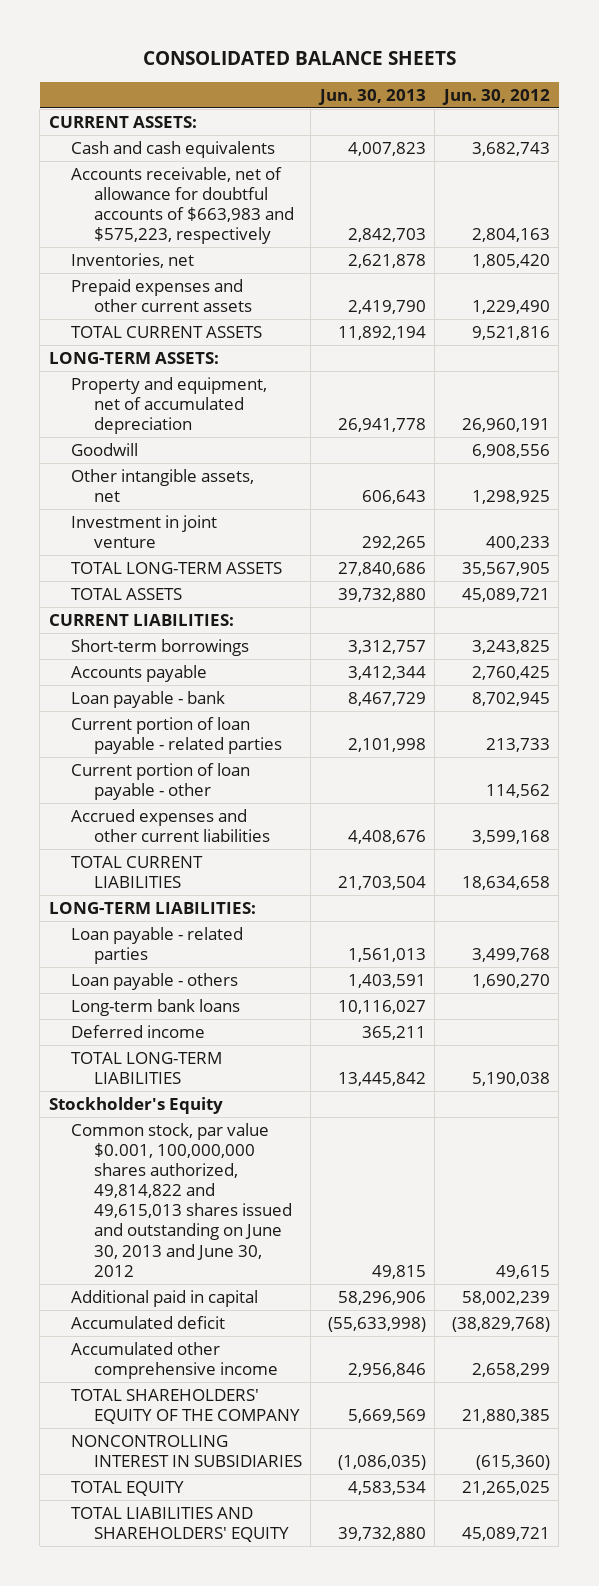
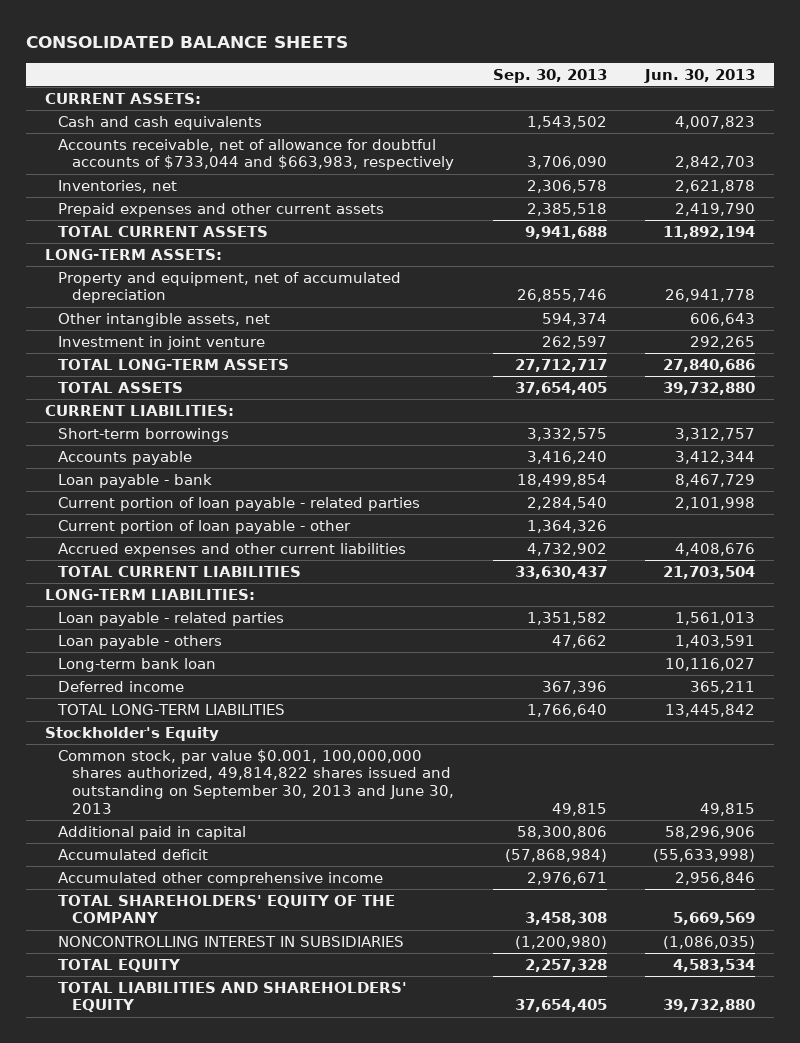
- | Jun. 30, 2013 | Jun. 30, 2012
+ | Sep. 30, 2013 | Jun. 30, 2013
- Accounts receivable, net of allowance for doubtful accounts of $663,983 and $575,223, respectively | 2,842,703 | 2,804,163
+ Accounts receivable, net of allowance for doubtful accounts of $733,044 and $663,983, respectively | 3,706,090 | 2,842,703
- Goodwill | | 6,908,556
- Long-term bank loans | 10,116,027 |
+ Long-term bank loan | | 10,116,027
- Common stock, par value $0.001, 100,000,000 shares authorized, 49,814,822 and 49,615,013 shares issued and outstanding on June 30, 2013 and June 30, 2012 | 49,815 | 49,615
+ Common stock, par value $0.001, 100,000,000 shares authorized, 49,814,822 shares issued and outstanding on September 30, 2013 and June 30, 2013 | 49,815 | 49,815

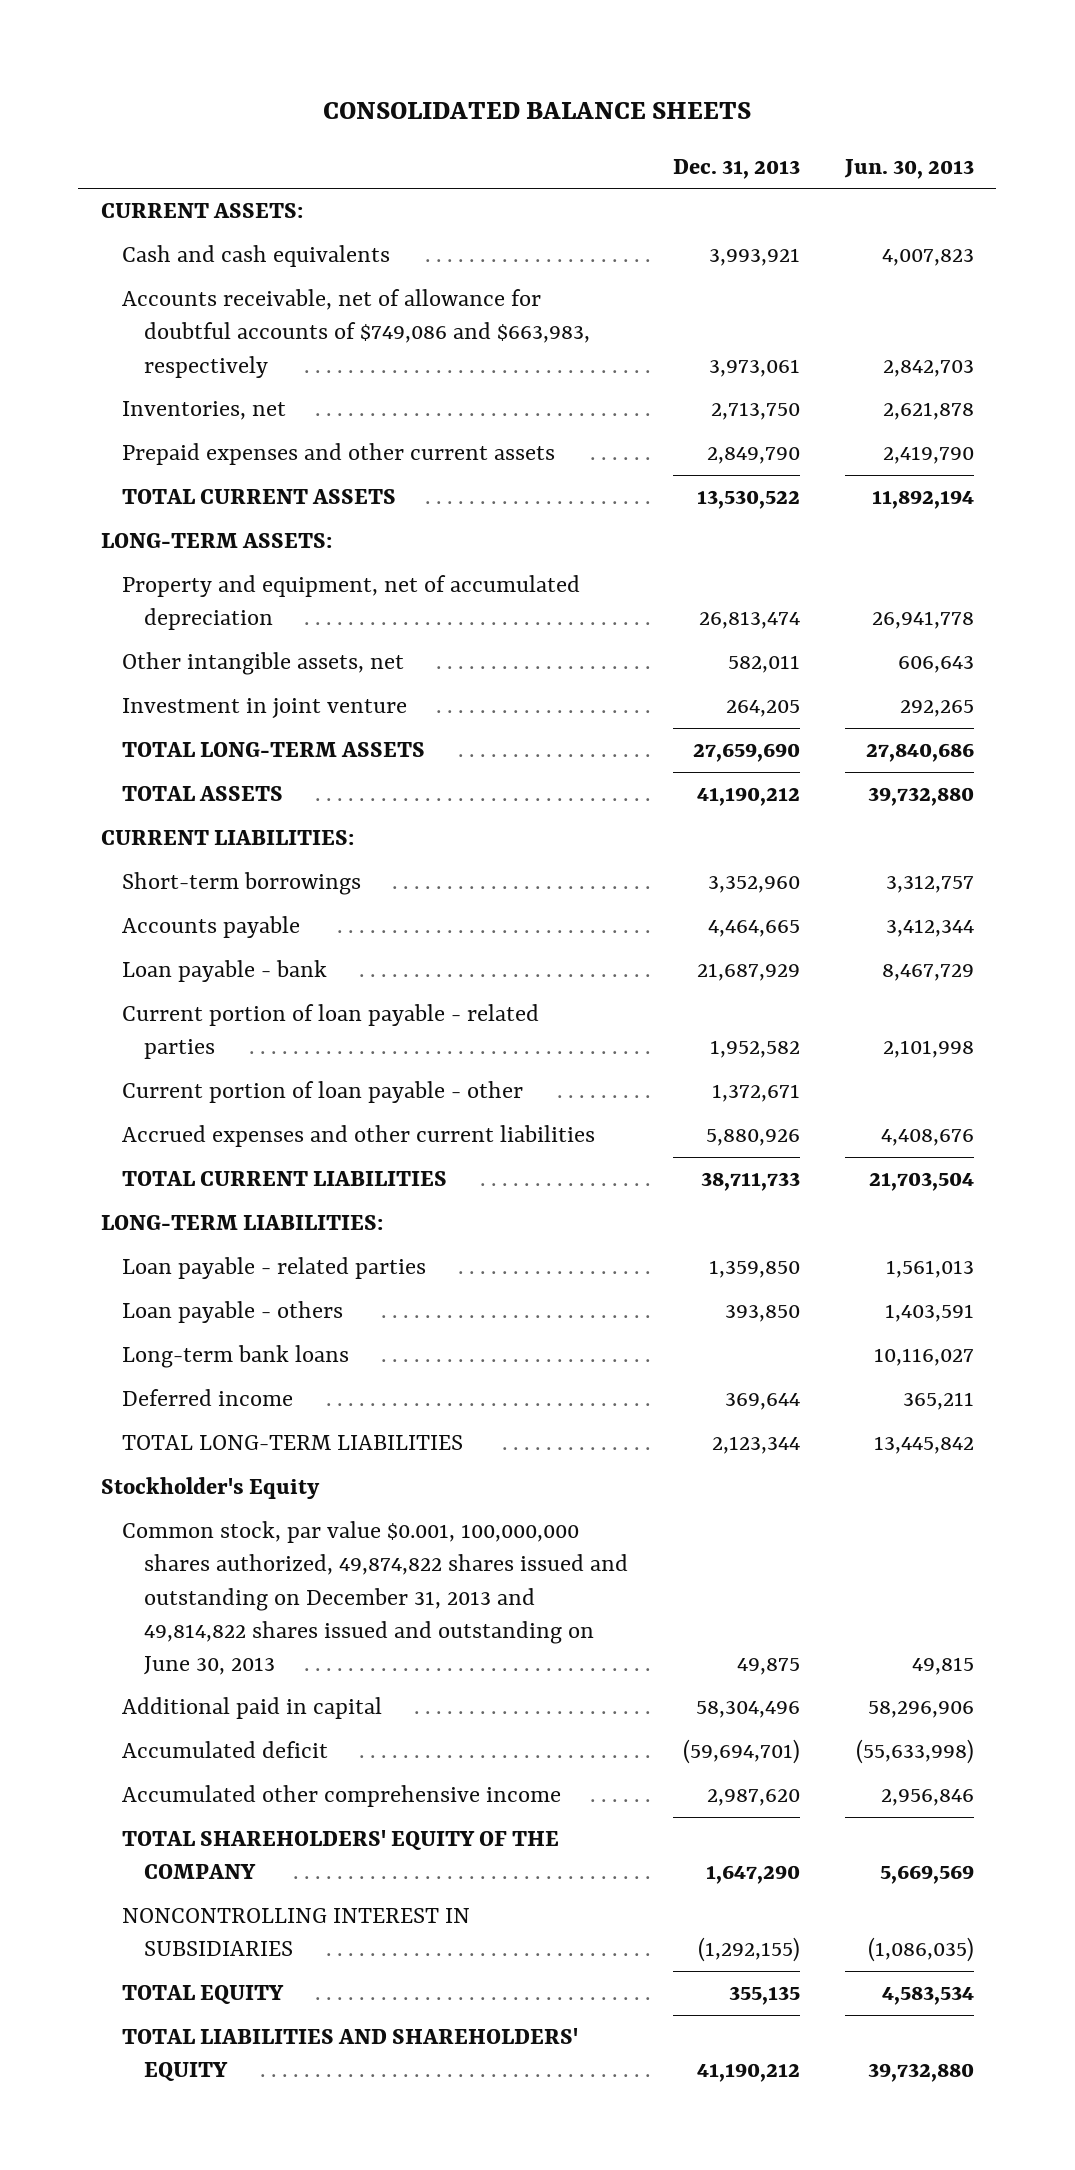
- | Sep. 30, 2013 | Jun. 30, 2013
+ | Dec. 31, 2013 | Jun. 30, 2013
- Accounts receivable, net of allowance for doubtful accounts of $733,044 and $663,983, respectively | 3,706,090 | 2,842,703
+ Accounts receivable, net of allowance for doubtful accounts of $749,086 and $663,983, respectively | 3,973,061 | 2,842,703
- Long-term bank loan | | 10,116,027
+ Long-term bank loans | | 10,116,027
- Common stock, par value $0.001, 100,000,000 shares authorized, 49,814,822 shares issued and outstanding on September 30, 2013 and June 30, 2013 | 49,815 | 49,815
+ Common stock, par value $0.001, 100,000,000 shares authorized, 49,874,822 shares issued and outstanding on December 31, 2013 and 49,814,822 shares issued and outstanding on June 30, 2013 | 49,875 | 49,815

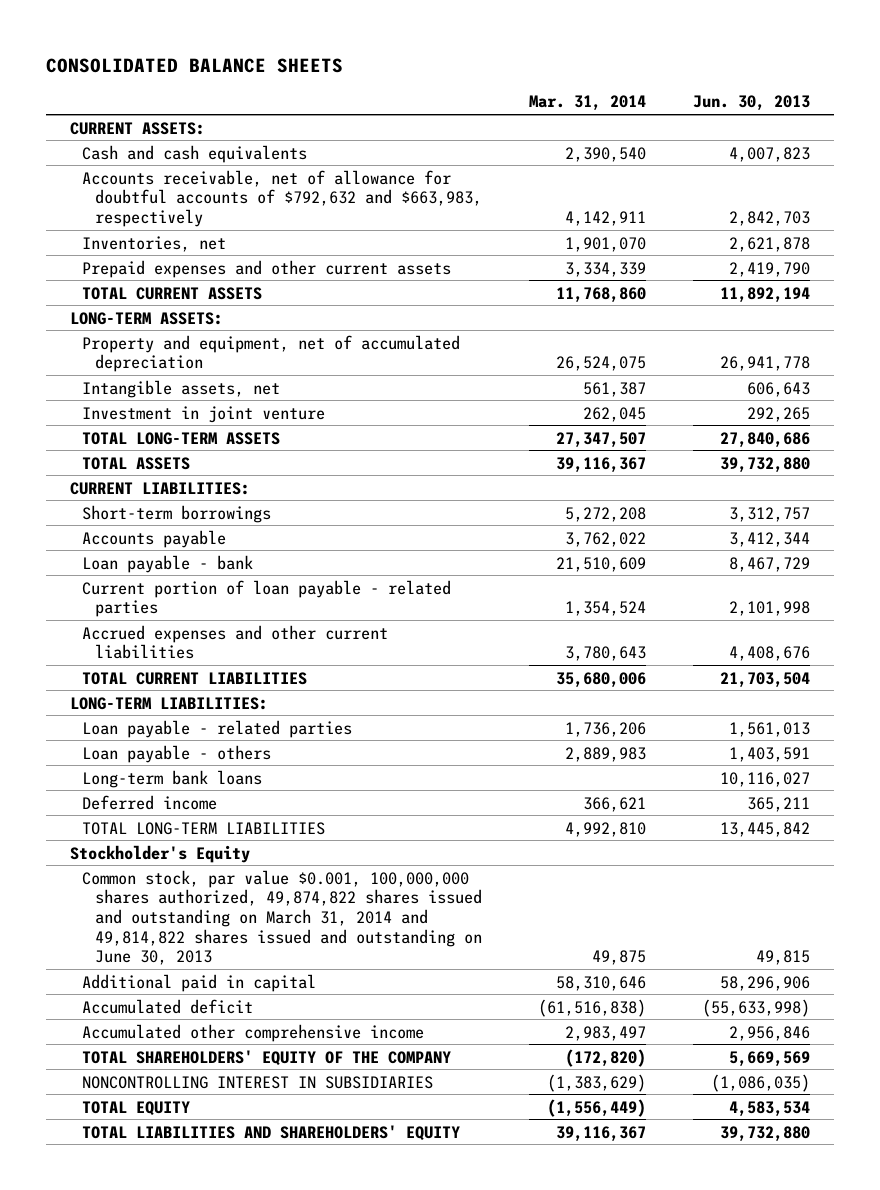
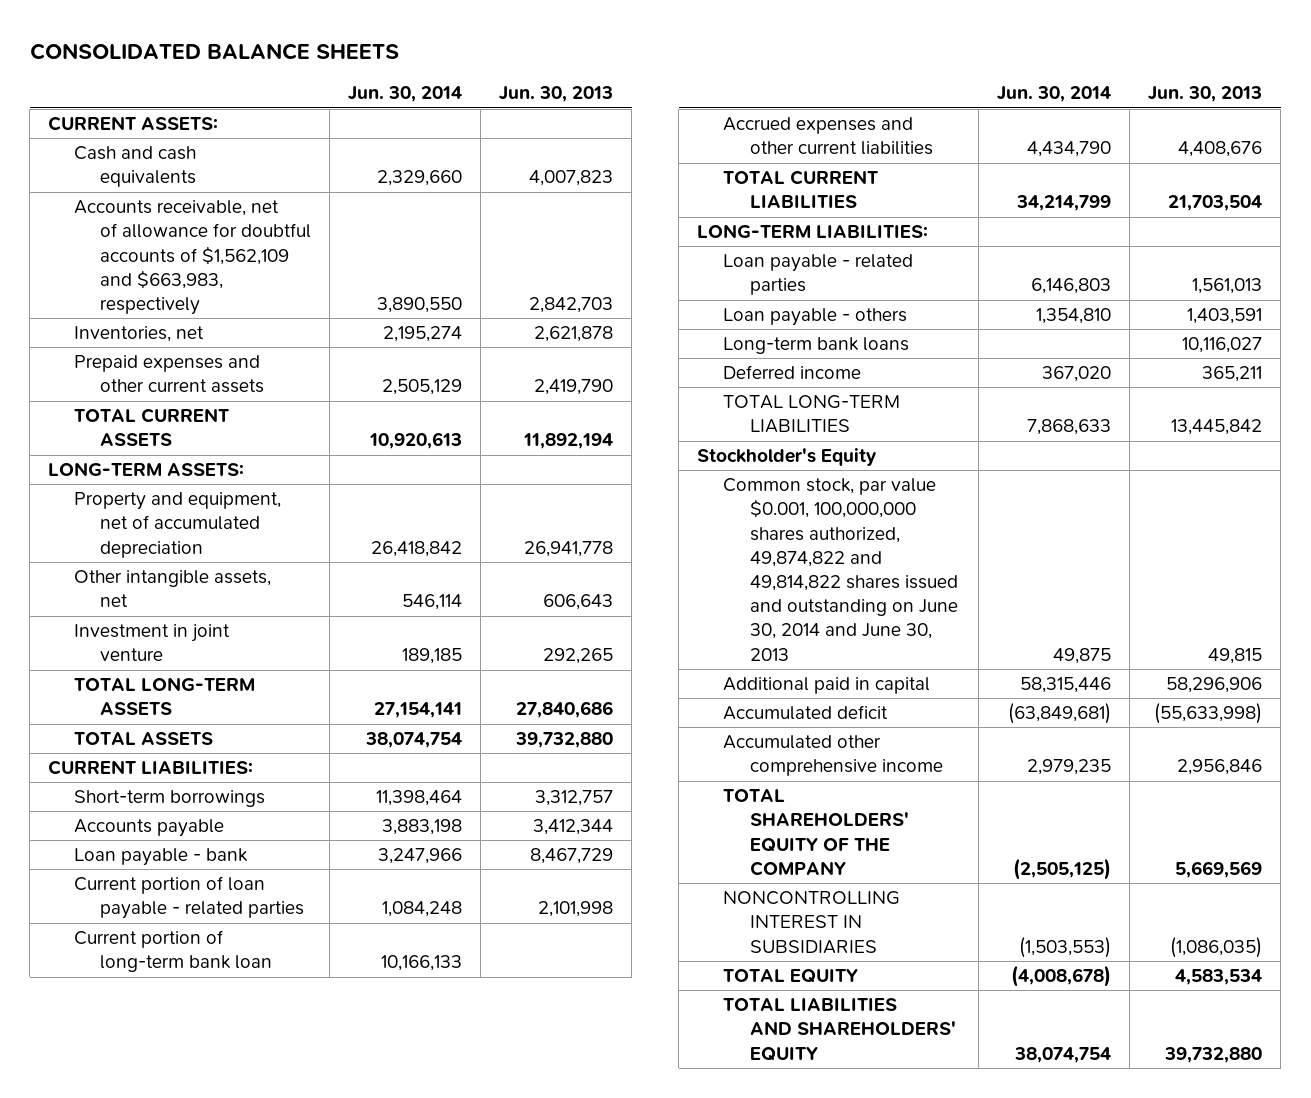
- | Mar. 31, 2014 | Jun. 30, 2013
+ | Jun. 30, 2014 | Jun. 30, 2013
- Accounts receivable, net of allowance for doubtful accounts of $792,632 and $663,983, respectively | 4,142,911 | 2,842,703
+ Accounts receivable, net of allowance for doubtful accounts of $1,562,109 and $663,983, respectively | 3,890,550 | 2,842,703
- Intangible assets, net | 561,387 | 606,643
+ Other intangible assets, net | 546,114 | 606,643
+ Current portion of long-term bank loan | 10,166,133 |
- Common stock, par value $0.001, 100,000,000 shares authorized, 49,874,822 shares issued and outstanding on March 31, 2014 and 49,814,822 shares issued and outstanding on June 30, 2013 | 49,875 | 49,815
+ Common stock, par value $0.001, 100,000,000 shares authorized, 49,874,822 and 49,814,822 shares issued and outstanding on June 30, 2014 and June 30, 2013 | 49,875 | 49,815

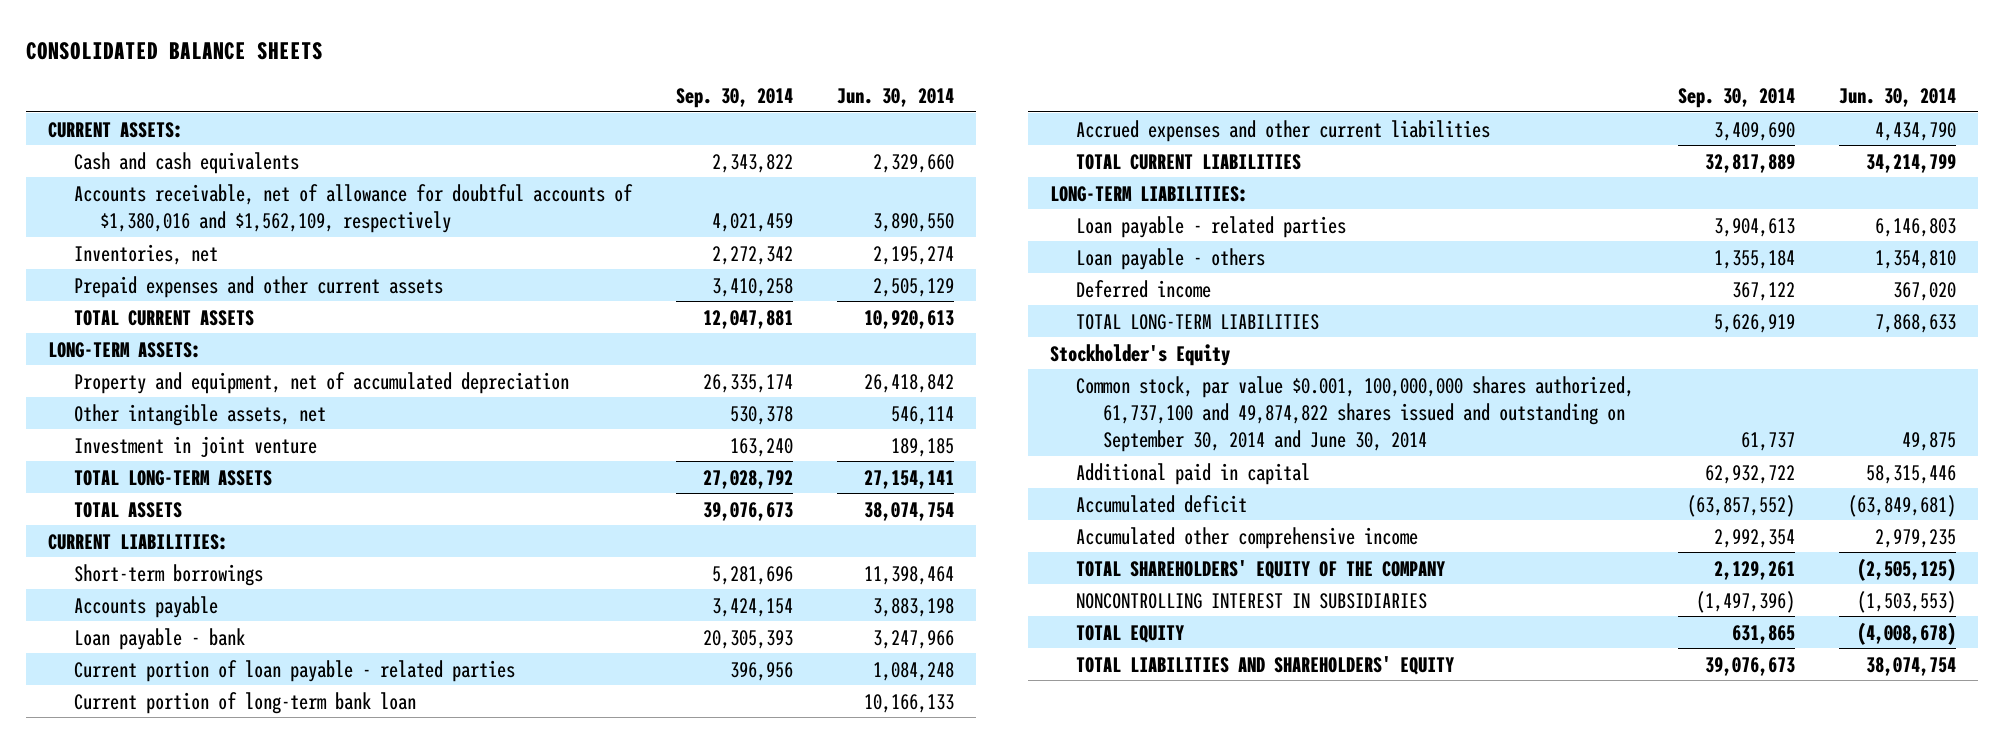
- | Jun. 30, 2014 | Jun. 30, 2013
+ | Sep. 30, 2014 | Jun. 30, 2014
- Accounts receivable, net of allowance for doubtful accounts of $1,562,109 and $663,983, respectively | 3,890,550 | 2,842,703
+ Accounts receivable, net of allowance for doubtful accounts of $1,380,016 and $1,562,109, respectively | 4,021,459 | 3,890,550
- Long-term bank loans | | 10,116,027
- Common stock, par value $0.001, 100,000,000 shares authorized, 49,874,822 and 49,814,822 shares issued and outstanding on June 30, 2014 and June 30, 2013 | 49,875 | 49,815
+ Common stock, par value $0.001, 100,000,000 shares authorized, 61,737,100 and 49,874,822 shares issued and outstanding on September 30, 2014 and June 30, 2014 | 61,737 | 49,875

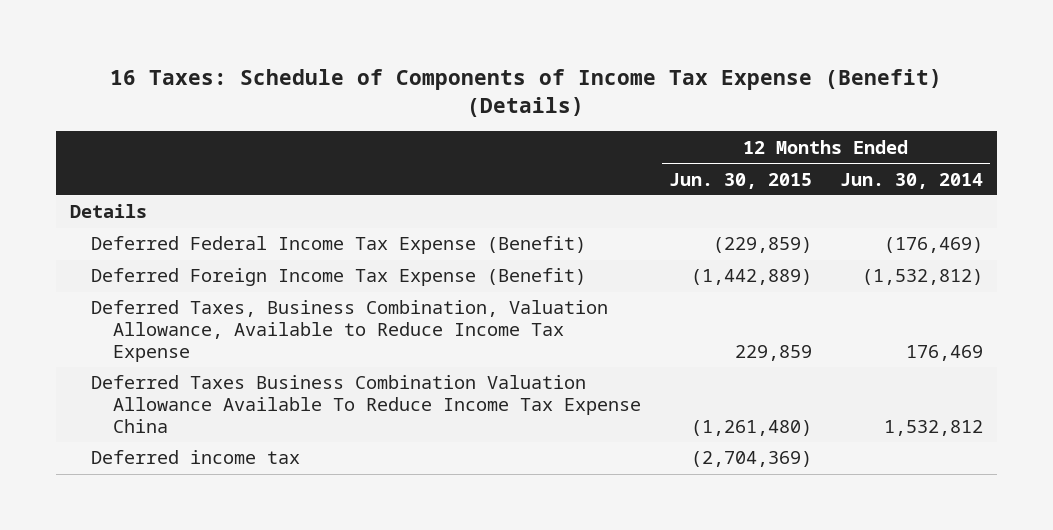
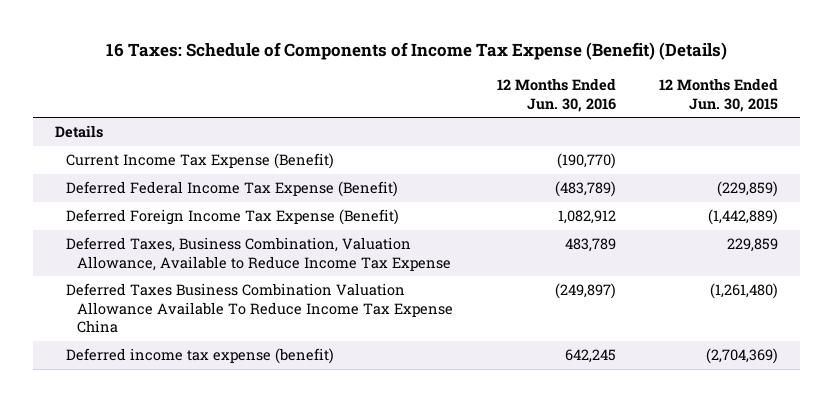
- | 12 Months Ended Jun. 30, 2015 | 12 Months Ended Jun. 30, 2014
+ | 12 Months Ended Jun. 30, 2016 | 12 Months Ended Jun. 30, 2015
+ Current Income Tax Expense (Benefit) | (190,770) |
- Deferred income tax | (2,704,369) |
+ Deferred income tax expense (benefit) | 642,245 | (2,704,369)

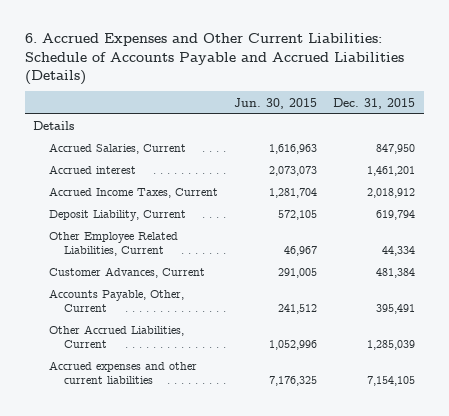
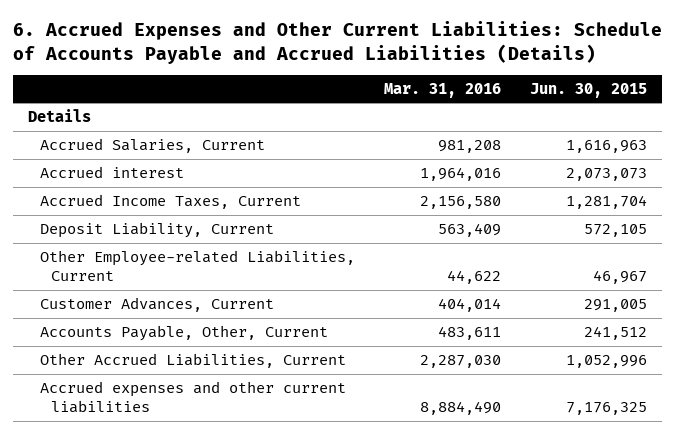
- | Jun. 30, 2015 | Dec. 31, 2015
+ | Mar. 31, 2016 | Jun. 30, 2015
- Other Employee Related Liabilities, Current | 46,967 | 44,334
+ Other Employee-related Liabilities, Current | 44,622 | 46,967

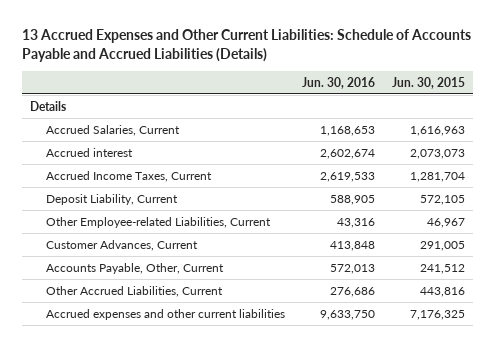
- 6. Accrued Expenses and Other Current Liabilities: Schedule of Accounts Payable and Accrued Liabilities (Details)
+ 13 Accrued Expenses and Other Current Liabilities: Schedule of Accounts Payable and Accrued Liabilities (Details)
- | Mar. 31, 2016 | Jun. 30, 2015
+ | Jun. 30, 2016 | Jun. 30, 2015
- Other Accrued Liabilities, Current | 2,287,030 | 1,052,996
+ Other Accrued Liabilities, Current | 276,686 | 443,816

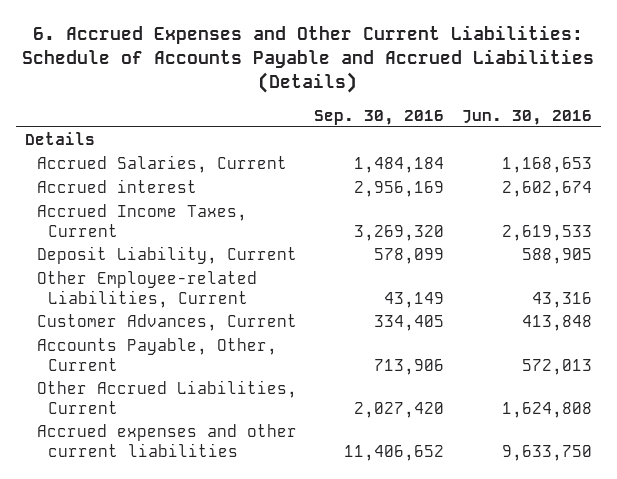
- 13 Accrued Expenses and Other Current Liabilities: Schedule of Accounts Payable and Accrued Liabilities (Details)
+ 6. Accrued Expenses and Other Current Liabilities: Schedule of Accounts Payable and Accrued Liabilities (Details)
- | Jun. 30, 2016 | Jun. 30, 2015
+ | Sep. 30, 2016 | Jun. 30, 2016
- Other Accrued Liabilities, Current | 276,686 | 443,816
+ Other Accrued Liabilities, Current | 2,027,420 | 1,624,808

